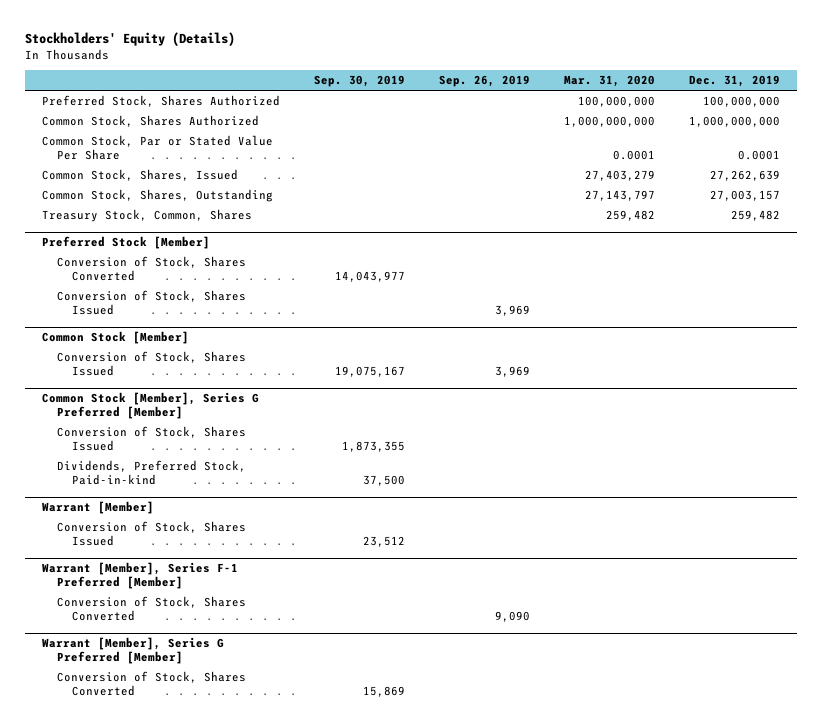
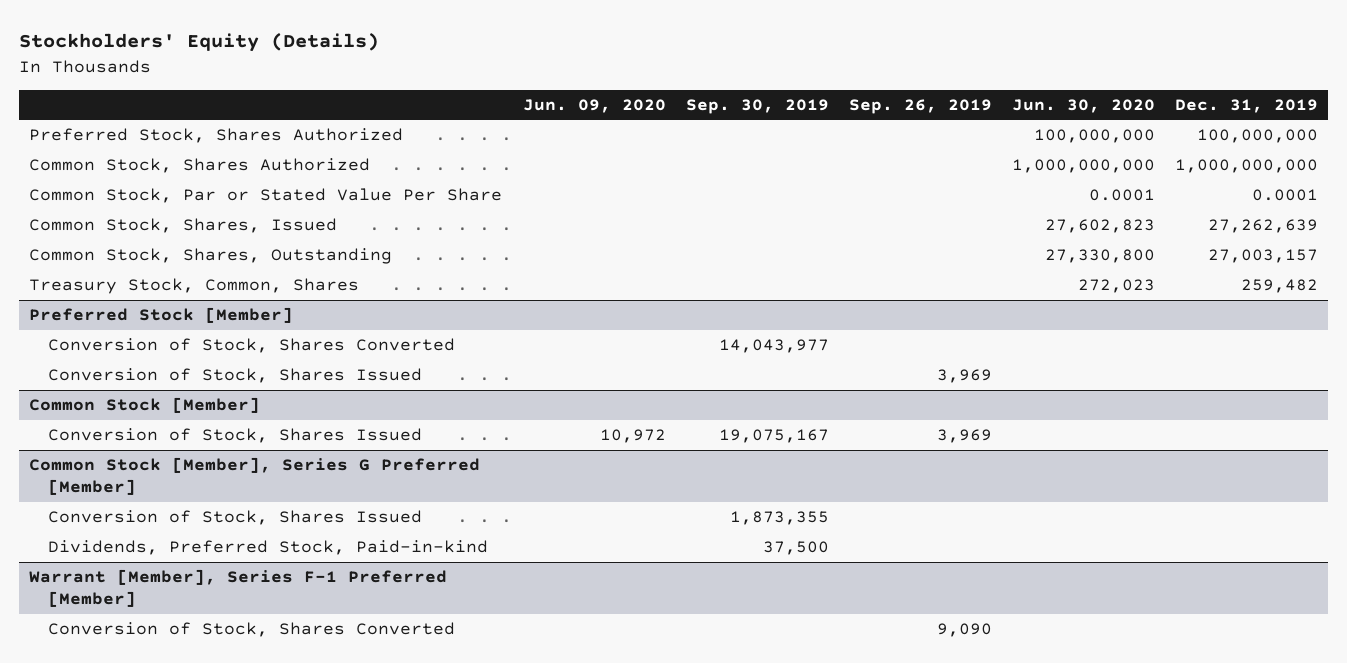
- | Sep. 30, 2019 | Sep. 26, 2019 | Mar. 31, 2020 | Dec. 31, 2019
+ | Jun. 09, 2020 | Sep. 30, 2019 | Sep. 26, 2019 | Jun. 30, 2020 | Dec. 31, 2019
- Warrant [Member]
- Conversion of Stock, Shares Issued | 23,512 | | |
- Warrant [Member], Series G Preferred [Member]
- Conversion of Stock, Shares Converted | 15,869 | | |

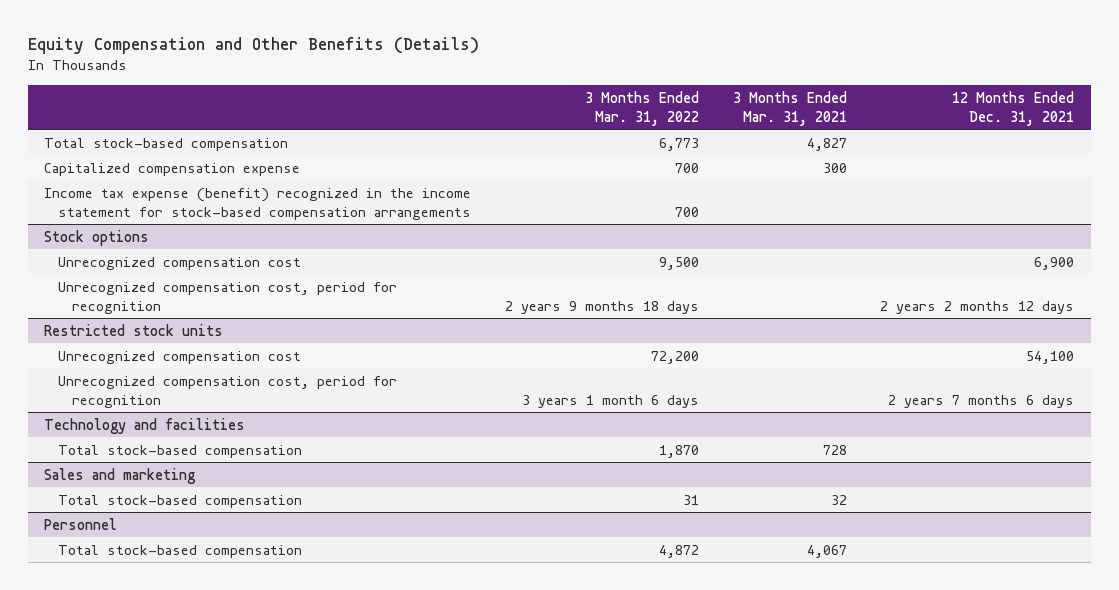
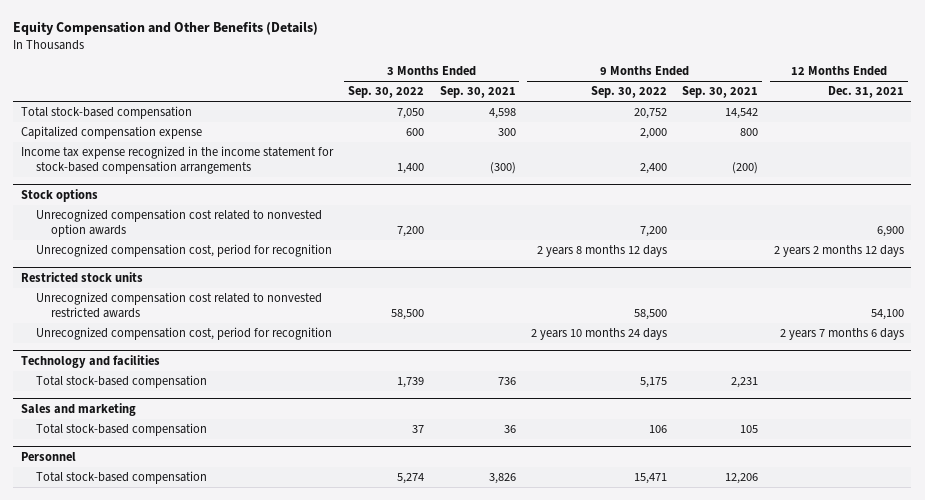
- | 3 Months Ended Mar. 31, 2022 | 3 Months Ended Mar. 31, 2021 | 12 Months Ended Dec. 31, 2021
+ | 3 Months Ended Sep. 30, 2022 | 3 Months Ended Sep. 30, 2021 | 9 Months Ended Sep. 30, 2022 | 9 Months Ended Sep. 30, 2021 | 12 Months Ended Dec. 31, 2021
- Income tax expense (benefit) recognized in the income statement for stock-based compensation arrangements | 700 | |
+ Income tax expense recognized in the income statement for stock-based compensation arrangements | 1,400 | (300) | 2,400 | (200) |
@ Stock options
- Unrecognized compensation cost | 9,500 | | 6,900
+ Unrecognized compensation cost related to nonvested option awards | 7,200 | | 7,200 | | 6,900
@ Restricted stock units
- Unrecognized compensation cost | 72,200 | | 54,100
+ Unrecognized compensation cost related to nonvested restricted awards | 58,500 | | 58,500 | | 54,100

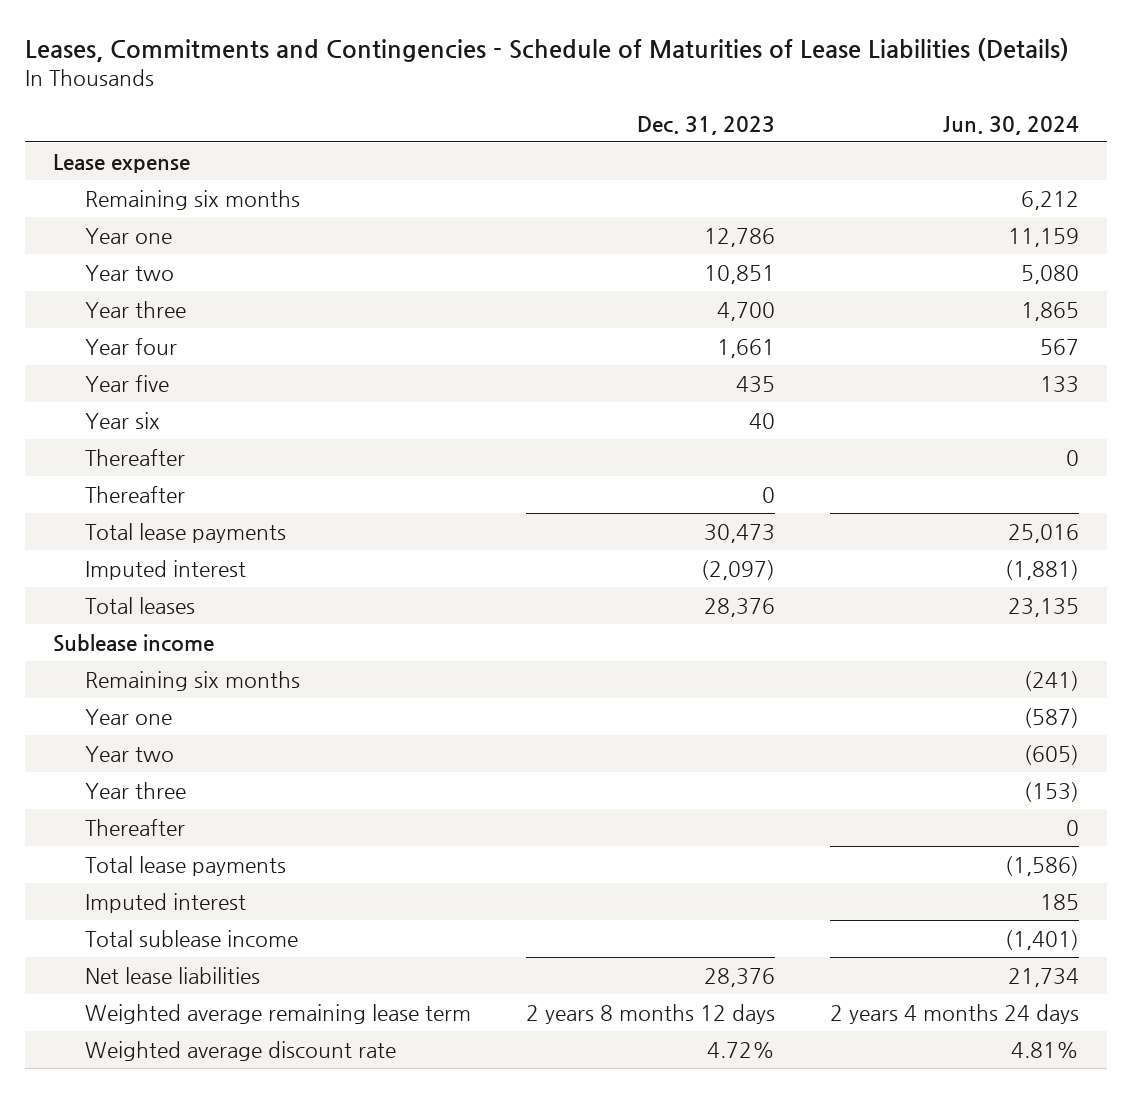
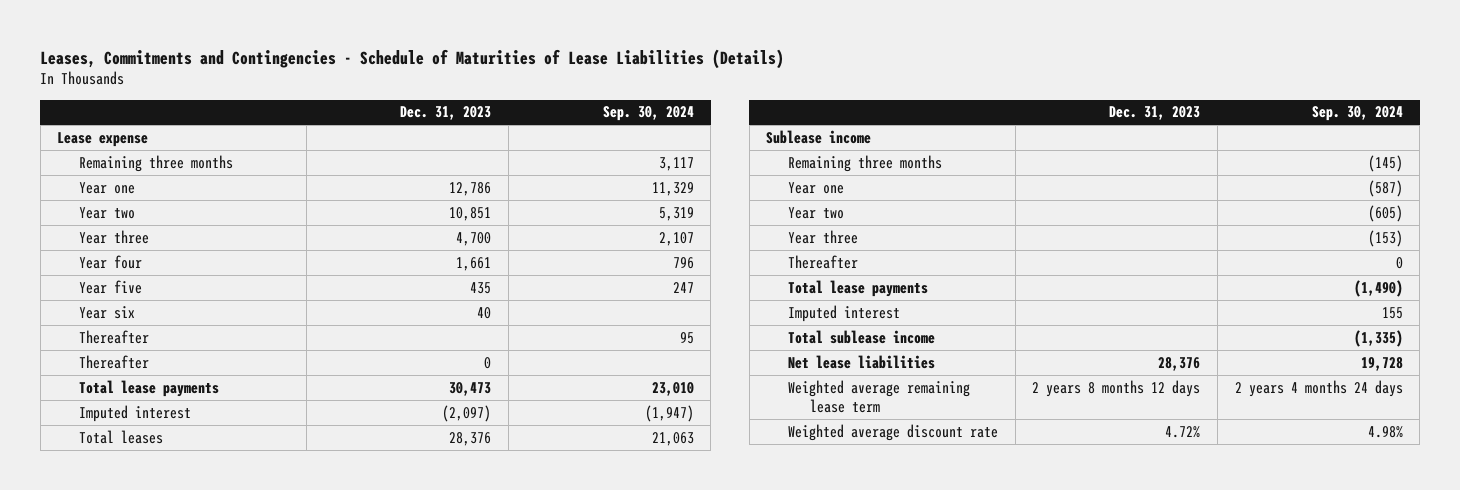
- | Dec. 31, 2023 | Jun. 30, 2024
+ | Dec. 31, 2023 | Sep. 30, 2024
- Remaining six months | | 6,212
+ Remaining three months | | 3,117
- Remaining six months | | (241)
+ Remaining three months | | (145)

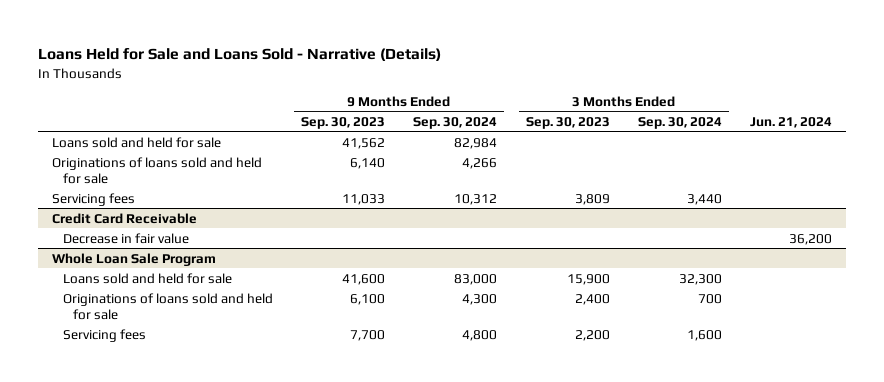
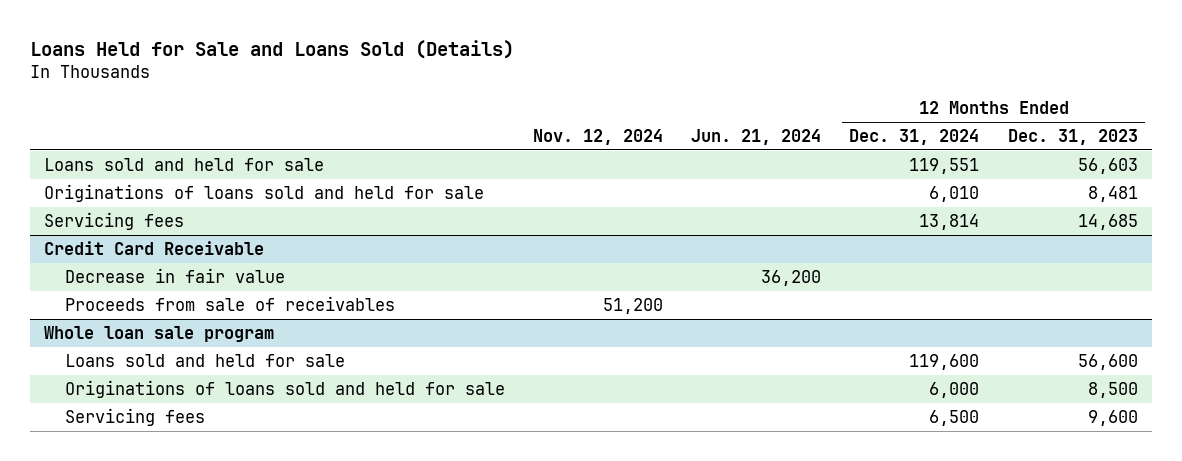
- Loans Held for Sale and Loans Sold - Narrative (Details)
+ Loans Held for Sale and Loans Sold (Details)
- | 9 Months Ended Sep. 30, 2023 | 9 Months Ended Sep. 30, 2024 | 3 Months Ended Sep. 30, 2023 | 3 Months Ended Sep. 30, 2024 | Jun. 21, 2024
+ | Nov. 12, 2024 | Jun. 21, 2024 | 12 Months Ended Dec. 31, 2024 | 12 Months Ended Dec. 31, 2023
- Whole Loan Sale Program
@ Credit Card Receivable
+ Proceeds from sale of receivables | 51,200 | | |
+ Whole loan sale program

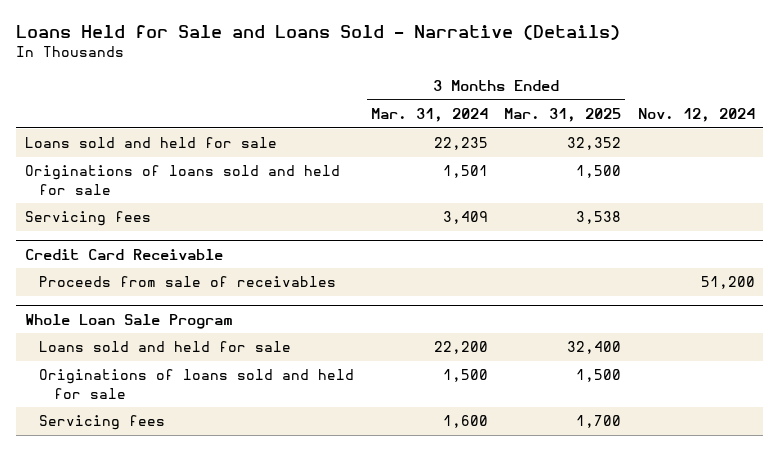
- Loans Held for Sale and Loans Sold (Details)
+ Loans Held for Sale and Loans Sold - Narrative (Details)
- | Nov. 12, 2024 | Jun. 21, 2024 | 12 Months Ended Dec. 31, 2024 | 12 Months Ended Dec. 31, 2023
+ | 3 Months Ended Mar. 31, 2024 | 3 Months Ended Mar. 31, 2025 | Nov. 12, 2024
@ Credit Card Receivable
- Decrease in fair value | | 36,200 | |
- Whole loan sale program
+ Whole Loan Sale Program

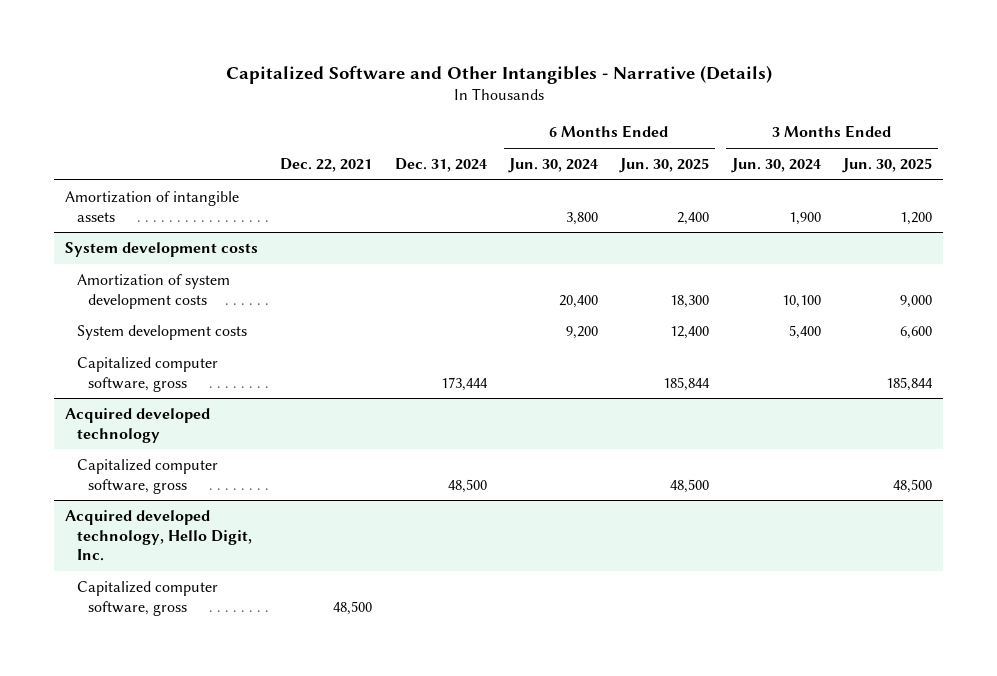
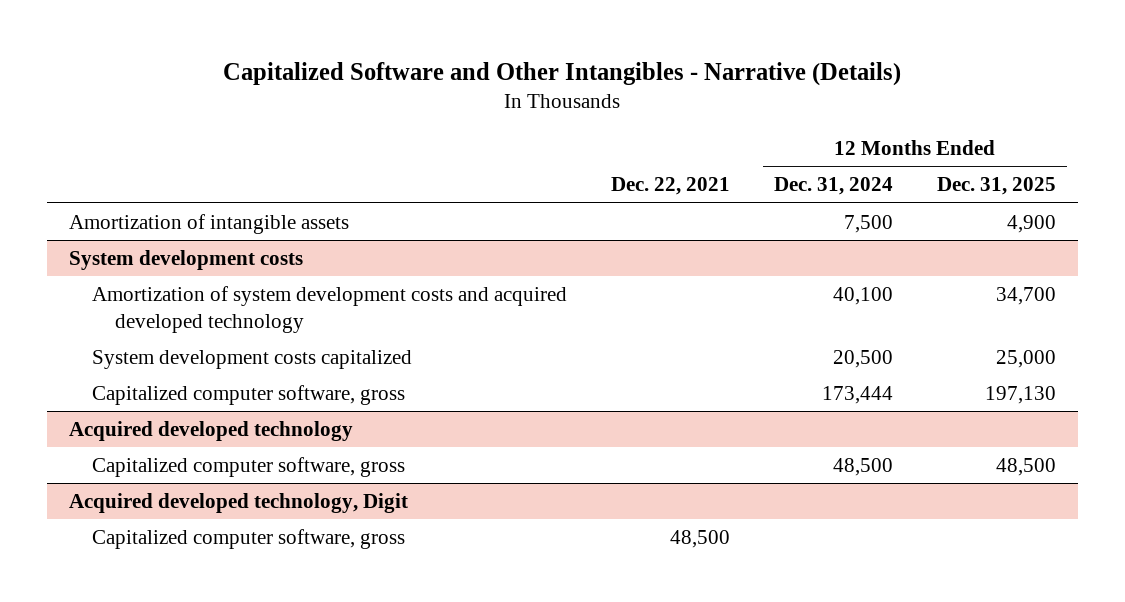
- | Dec. 22, 2021 | Dec. 31, 2024 | 6 Months Ended Jun. 30, 2024 | 6 Months Ended Jun. 30, 2025 | 3 Months Ended Jun. 30, 2024 | 3 Months Ended Jun. 30, 2025
+ | Dec. 22, 2021 | 12 Months Ended Dec. 31, 2024 | 12 Months Ended Dec. 31, 2025
@ System development costs
- Amortization of system development costs | | | 20,400 | 18,300 | 10,100 | 9,000
- System development costs | | | 9,200 | 12,400 | 5,400 | 6,600
+ Amortization of system development costs and acquired developed technology | | 40,100 | 34,700
+ System development costs capitalized | | 20,500 | 25,000
- Acquired developed technology, Hello Digit, Inc.
+ Acquired developed technology, Digit

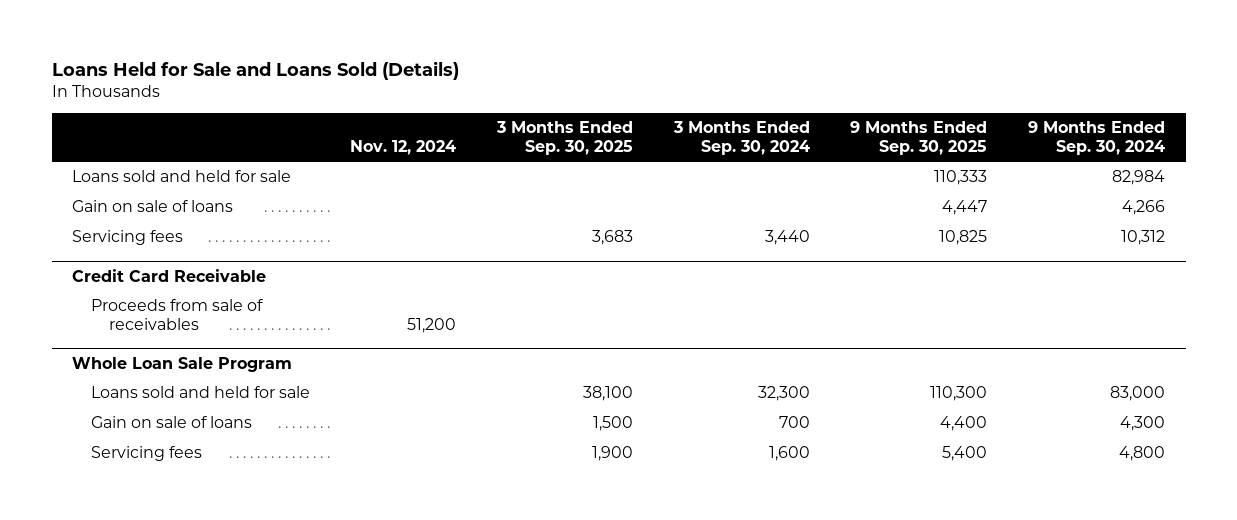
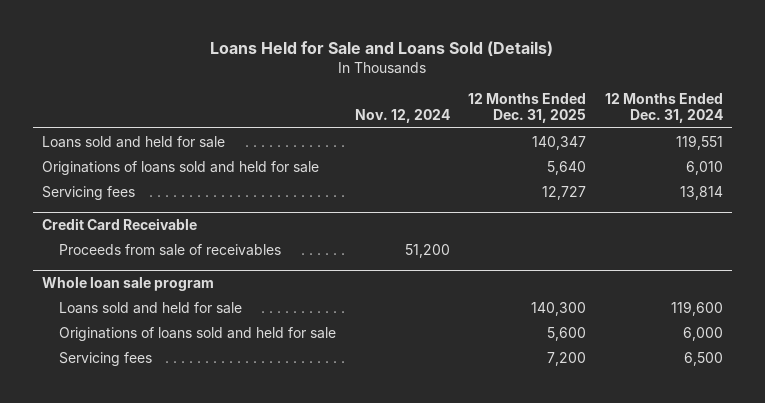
- | Nov. 12, 2024 | 3 Months Ended Sep. 30, 2025 | 3 Months Ended Sep. 30, 2024 | 9 Months Ended Sep. 30, 2025 | 9 Months Ended Sep. 30, 2024
+ | Nov. 12, 2024 | 12 Months Ended Dec. 31, 2025 | 12 Months Ended Dec. 31, 2024
- Gain on sale of loans | | | | 4,447 | 4,266
+ Originations of loans sold and held for sale | | 5,640 | 6,010
- Whole Loan Sale Program
+ Whole loan sale program
- Gain on sale of loans | | 1,500 | 700 | 4,400 | 4,300
+ Originations of loans sold and held for sale | | 5,600 | 6,000

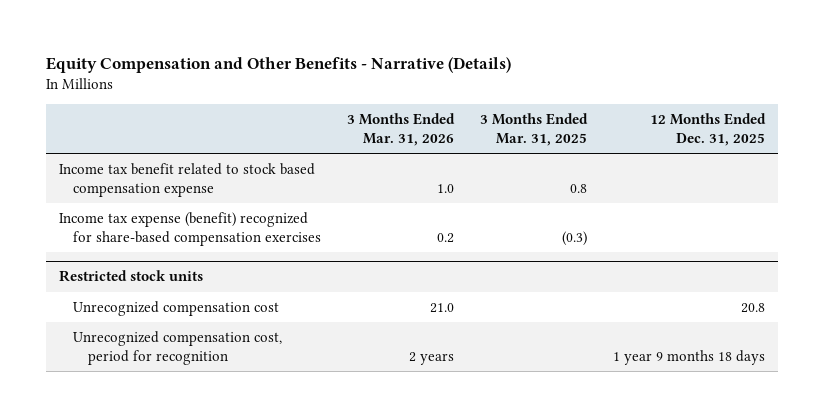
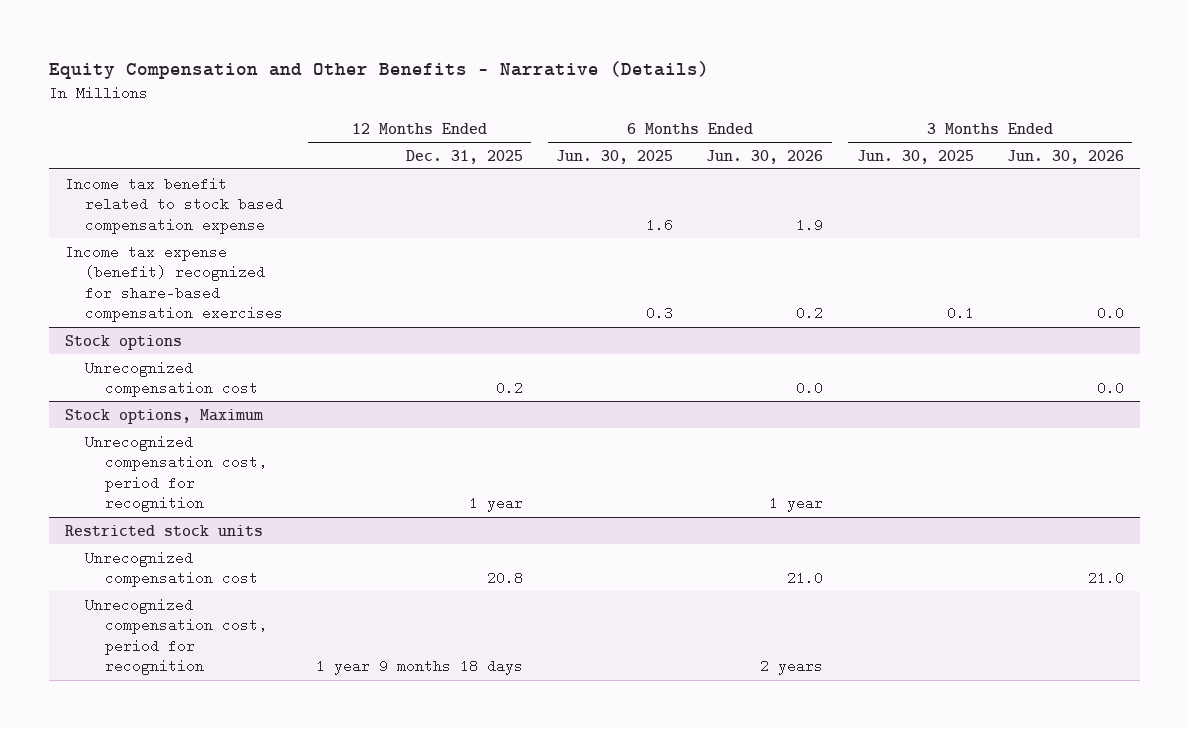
- | 3 Months Ended Mar. 31, 2026 | 3 Months Ended Mar. 31, 2025 | 12 Months Ended Dec. 31, 2025
+ | 12 Months Ended Dec. 31, 2025 | 6 Months Ended Jun. 30, 2025 | 6 Months Ended Jun. 30, 2026 | 3 Months Ended Jun. 30, 2025 | 3 Months Ended Jun. 30, 2026
+ Stock options
+ Unrecognized compensation cost | 0.2 | | 0.0 | | 0.0
+ Stock options, Maximum
+ Unrecognized compensation cost, period for recognition | 1 year | | 1 year | |

